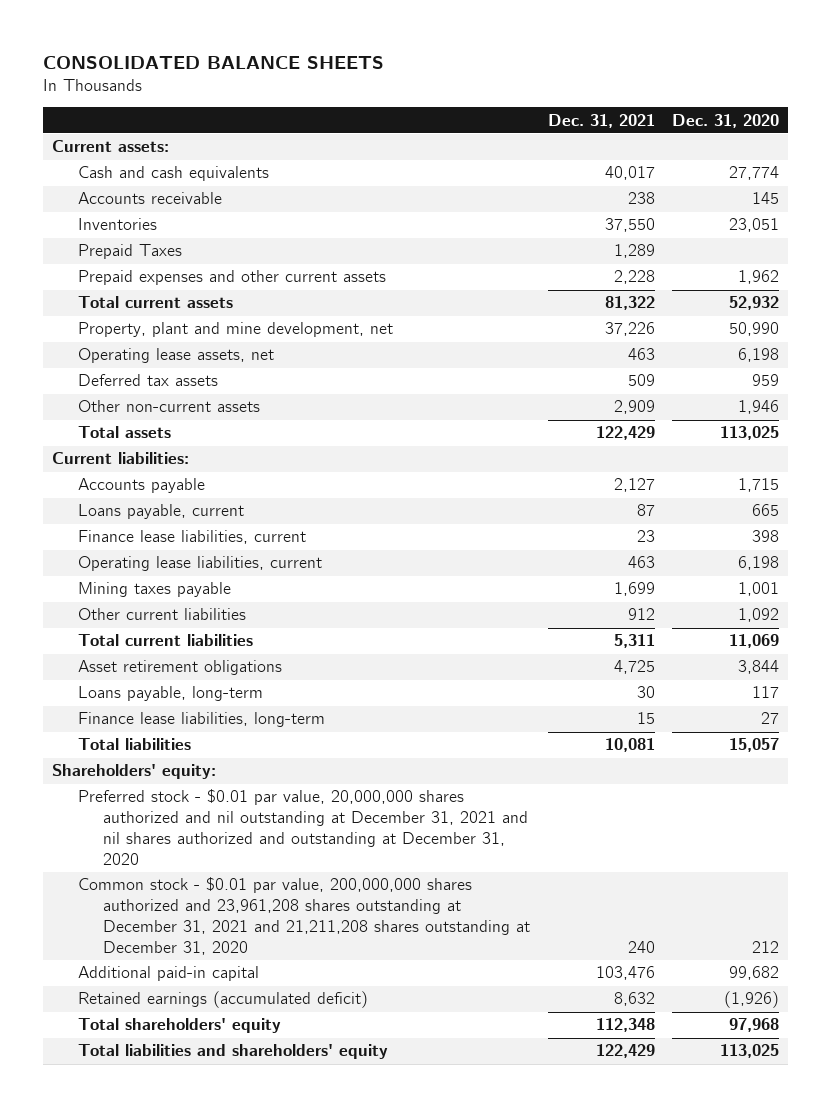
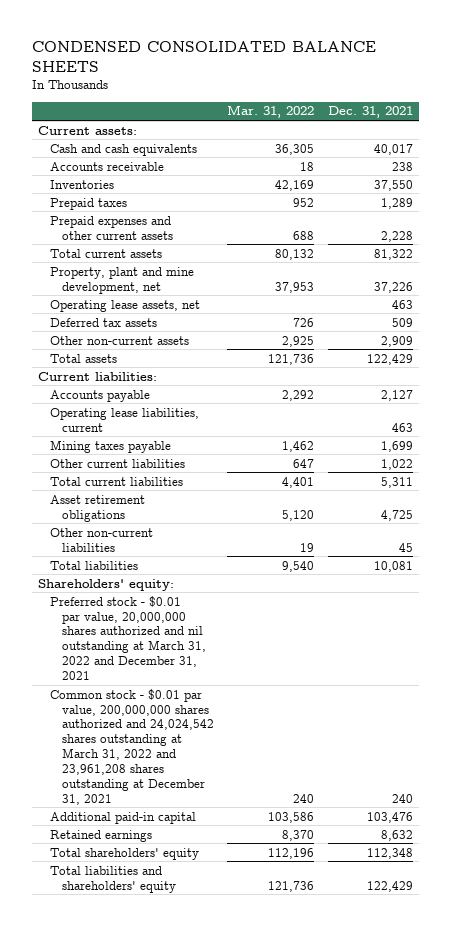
- CONSOLIDATED BALANCE SHEETS
+ CONDENSED CONSOLIDATED BALANCE SHEETS
- | Dec. 31, 2021 | Dec. 31, 2020
+ | Mar. 31, 2022 | Dec. 31, 2021
- Prepaid Taxes | 1,289 |
+ Prepaid taxes | 952 | 1,289
- Loans payable, current | 87 | 665
- Finance lease liabilities, current | 23 | 398
- Other current liabilities | 912 | 1,092
+ Other current liabilities | 647 | 1,022
- Loans payable, long-term | 30 | 117
- Finance lease liabilities, long-term | 15 | 27
+ Other non-current liabilities | 19 | 45
- Preferred stock - $0.01 par value, 20,000,000 shares authorized and nil outstanding at December 31, 2021 and nil shares authorized and outstanding at December 31, 2020
- Common stock - $0.01 par value, 200,000,000 shares authorized and 23,961,208 shares outstanding at December 31, 2021 and 21,211,208 shares outstanding at December 31, 2020 | 240 | 212
+ Preferred stock - $0.01 par value, 20,000,000 shares authorized and nil outstanding at March 31, 2022 and December 31, 2021
+ Common stock - $0.01 par value, 200,000,000 shares authorized and 24,024,542 shares outstanding at March 31, 2022 and 23,961,208 shares outstanding at December 31, 2021 | 240 | 240
- Retained earnings (accumulated deficit) | 8,632 | (1,926)
+ Retained earnings | 8,370 | 8,632

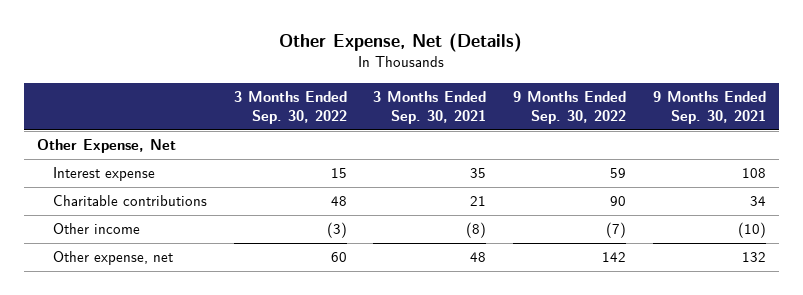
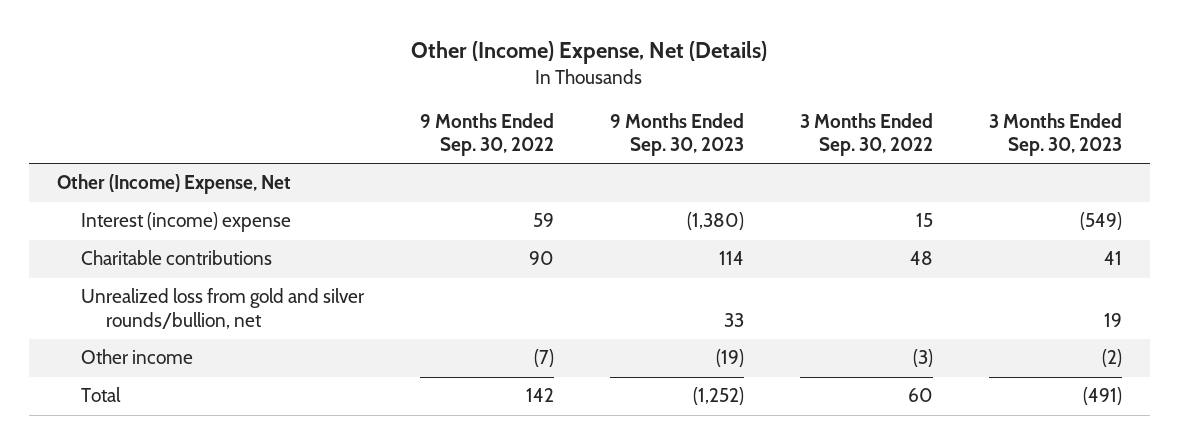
- Other Expense, Net (Details)
+ Other (Income) Expense, Net (Details)
- | 3 Months Ended Sep. 30, 2022 | 3 Months Ended Sep. 30, 2021 | 9 Months Ended Sep. 30, 2022 | 9 Months Ended Sep. 30, 2021
+ | 9 Months Ended Sep. 30, 2022 | 9 Months Ended Sep. 30, 2023 | 3 Months Ended Sep. 30, 2022 | 3 Months Ended Sep. 30, 2023
- Other Expense, Net
- Interest expense | 15 | 35 | 59 | 108
+ Other (Income) Expense, Net
+ Interest (income) expense | 59 | (1,380) | 15 | (549)
+ Unrealized loss from gold and silver rounds/bullion, net | | 33 | | 19
- Other expense, net | 60 | 48 | 142 | 132
+ Total | 142 | (1,252) | 60 | (491)

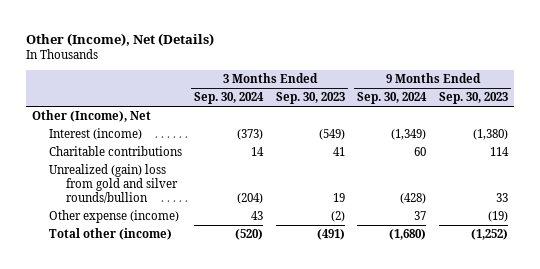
- Other (Income) Expense, Net (Details)
+ Other (Income), Net (Details)
- | 9 Months Ended Sep. 30, 2022 | 9 Months Ended Sep. 30, 2023 | 3 Months Ended Sep. 30, 2022 | 3 Months Ended Sep. 30, 2023
+ | 3 Months Ended Sep. 30, 2024 | 3 Months Ended Sep. 30, 2023 | 9 Months Ended Sep. 30, 2024 | 9 Months Ended Sep. 30, 2023
- Other (Income) Expense, Net
- Interest (income) expense | 59 | (1,380) | 15 | (549)
+ Other (Income), Net
+ Interest (income) | (373) | (549) | (1,349) | (1,380)
- Unrealized loss from gold and silver rounds/bullion, net | | 33 | | 19
- Other income | (7) | (19) | (3) | (2)
- Total | 142 | (1,252) | 60 | (491)
+ Unrealized (gain) loss from gold and silver rounds/bullion | (204) | 19 | (428) | 33
+ Other expense (income) | 43 | (2) | 37 | (19)
+ Total other (income) | (520) | (491) | (1,680) | (1,252)

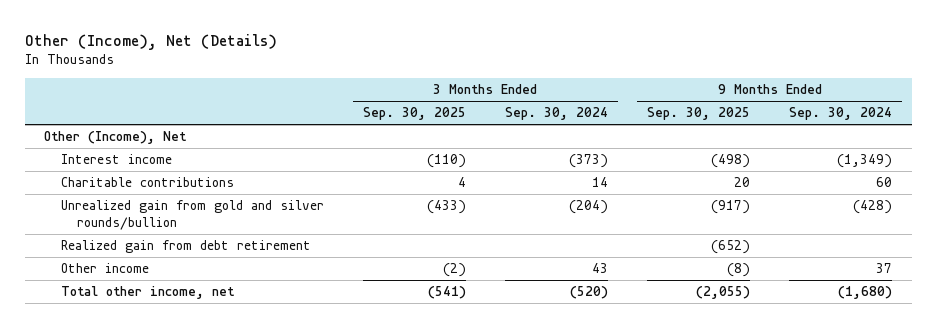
- | 3 Months Ended Sep. 30, 2024 | 3 Months Ended Sep. 30, 2023 | 9 Months Ended Sep. 30, 2024 | 9 Months Ended Sep. 30, 2023
+ | 3 Months Ended Sep. 30, 2025 | 3 Months Ended Sep. 30, 2024 | 9 Months Ended Sep. 30, 2025 | 9 Months Ended Sep. 30, 2024
- Interest (income) | (373) | (549) | (1,349) | (1,380)
+ Interest income | (110) | (373) | (498) | (1,349)
- Unrealized (gain) loss from gold and silver rounds/bullion | (204) | 19 | (428) | 33
- Other expense (income) | 43 | (2) | 37 | (19)
- Total other (income) | (520) | (491) | (1,680) | (1,252)
+ Unrealized gain from gold and silver rounds/bullion | (433) | (204) | (917) | (428)
+ Realized gain from debt retirement | | | (652) |
+ Other income | (2) | 43 | (8) | 37
+ Total other income, net | (541) | (520) | (2,055) | (1,680)

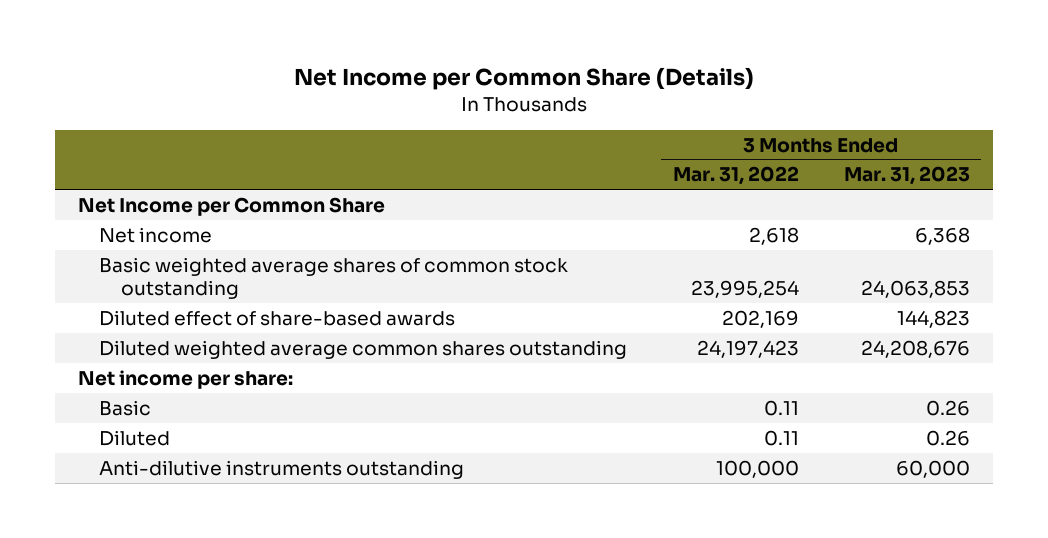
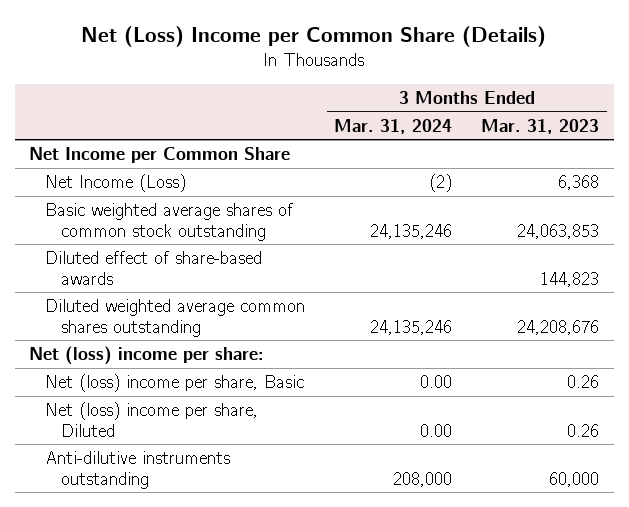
- Net Income per Common Share (Details)
+ Net (Loss) Income per Common Share (Details)
- | 3 Months Ended Mar. 31, 2022 | 3 Months Ended Mar. 31, 2023
+ | 3 Months Ended Mar. 31, 2024 | 3 Months Ended Mar. 31, 2023
- Net income | 2,618 | 6,368
+ Net Income (Loss) | (2) | 6,368
- Net income per share:
- Basic | 0.11 | 0.26
- Diluted | 0.11 | 0.26
+ Net (loss) income per share:
+ Net (loss) income per share, Basic | 0.00 | 0.26
+ Net (loss) income per share, Diluted | 0.00 | 0.26

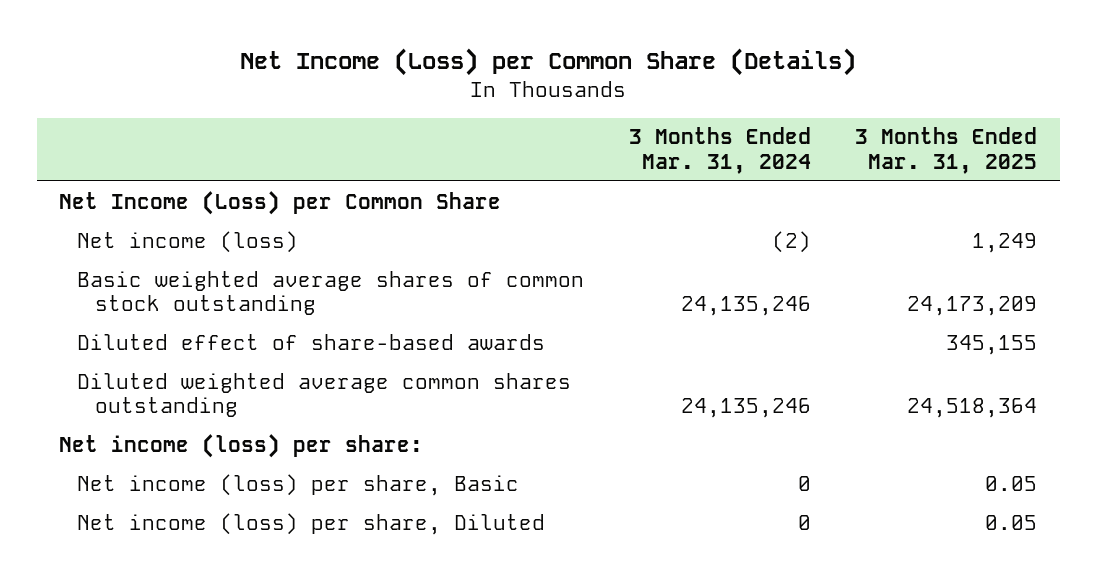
- Net (Loss) Income per Common Share (Details)
+ Net Income (Loss) per Common Share (Details)
- | 3 Months Ended Mar. 31, 2024 | 3 Months Ended Mar. 31, 2023
+ | 3 Months Ended Mar. 31, 2024 | 3 Months Ended Mar. 31, 2025
- Net Income per Common Share
- Net Income (Loss) | (2) | 6,368
+ Net Income (Loss) per Common Share
+ Net income (loss) | (2) | 1,249
- Net (loss) income per share:
- Net (loss) income per share, Basic | 0.00 | 0.26
- Net (loss) income per share, Diluted | 0.00 | 0.26
- Anti-dilutive instruments outstanding | 208,000 | 60,000
+ Net income (loss) per share:
+ Net income (loss) per share, Basic | 0 | 0.05
+ Net income (loss) per share, Diluted | 0 | 0.05

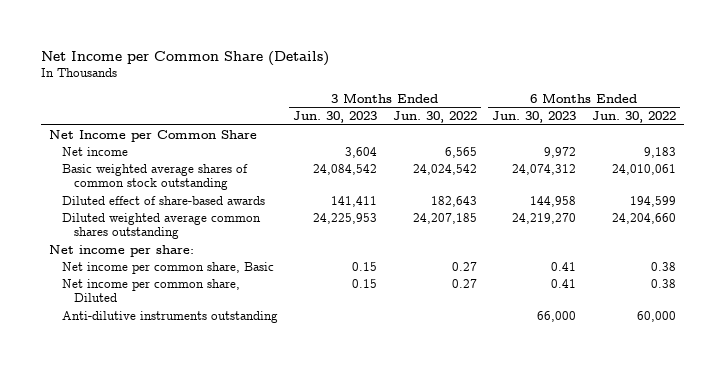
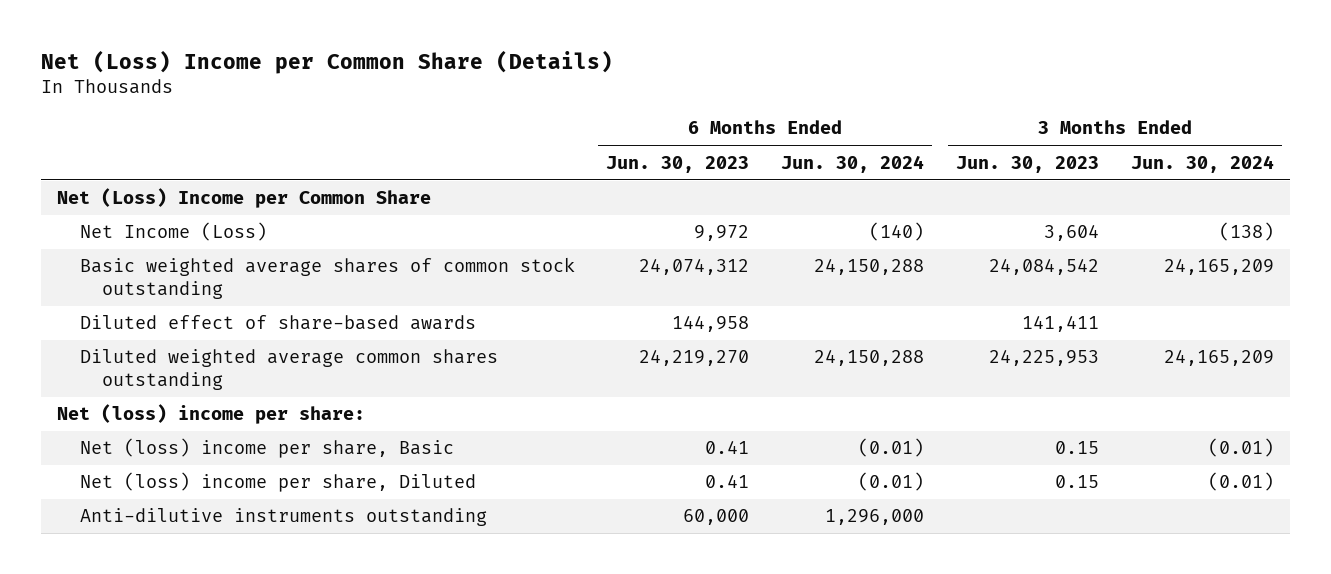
- Net Income per Common Share (Details)
+ Net (Loss) Income per Common Share (Details)
- | 3 Months Ended Jun. 30, 2023 | 3 Months Ended Jun. 30, 2022 | 6 Months Ended Jun. 30, 2023 | 6 Months Ended Jun. 30, 2022
+ | 6 Months Ended Jun. 30, 2023 | 6 Months Ended Jun. 30, 2024 | 3 Months Ended Jun. 30, 2023 | 3 Months Ended Jun. 30, 2024
- Net Income per Common Share
- Net income | 3,604 | 6,565 | 9,972 | 9,183
+ Net (Loss) Income per Common Share
+ Net Income (Loss) | 9,972 | (140) | 3,604 | (138)
- Net income per share:
- Net income per common share, Basic | 0.15 | 0.27 | 0.41 | 0.38
- Net income per common share, Diluted | 0.15 | 0.27 | 0.41 | 0.38
- Anti-dilutive instruments outstanding | | | 66,000 | 60,000
+ Net (loss) income per share:
+ Net (loss) income per share, Basic | 0.41 | (0.01) | 0.15 | (0.01)
+ Net (loss) income per share, Diluted | 0.41 | (0.01) | 0.15 | (0.01)
+ Anti-dilutive instruments outstanding | 60,000 | 1,296,000 | |

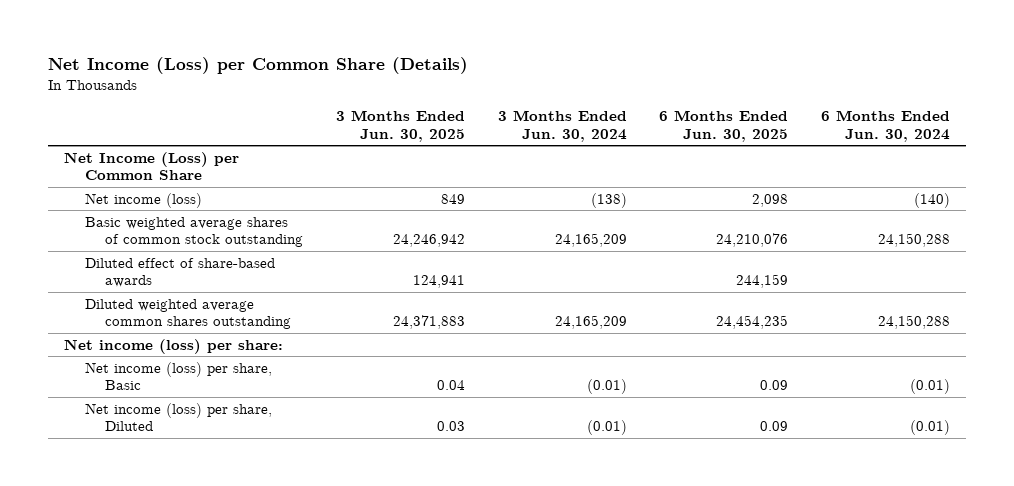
- Net (Loss) Income per Common Share (Details)
+ Net Income (Loss) per Common Share (Details)
- | 6 Months Ended Jun. 30, 2023 | 6 Months Ended Jun. 30, 2024 | 3 Months Ended Jun. 30, 2023 | 3 Months Ended Jun. 30, 2024
+ | 3 Months Ended Jun. 30, 2025 | 3 Months Ended Jun. 30, 2024 | 6 Months Ended Jun. 30, 2025 | 6 Months Ended Jun. 30, 2024
- Net (Loss) Income per Common Share
- Net Income (Loss) | 9,972 | (140) | 3,604 | (138)
+ Net Income (Loss) per Common Share
+ Net income (loss) | 849 | (138) | 2,098 | (140)
- Net (loss) income per share:
- Net (loss) income per share, Basic | 0.41 | (0.01) | 0.15 | (0.01)
- Net (loss) income per share, Diluted | 0.41 | (0.01) | 0.15 | (0.01)
- Anti-dilutive instruments outstanding | 60,000 | 1,296,000 | |
+ Net income (loss) per share:
+ Net income (loss) per share, Basic | 0.04 | (0.01) | 0.09 | (0.01)
+ Net income (loss) per share, Diluted | 0.03 | (0.01) | 0.09 | (0.01)

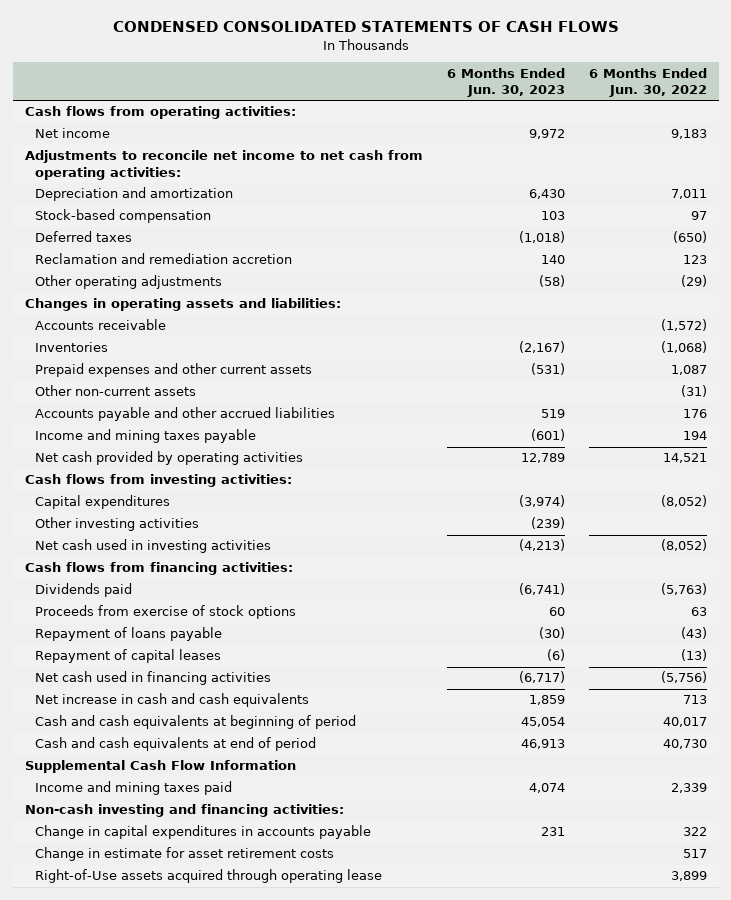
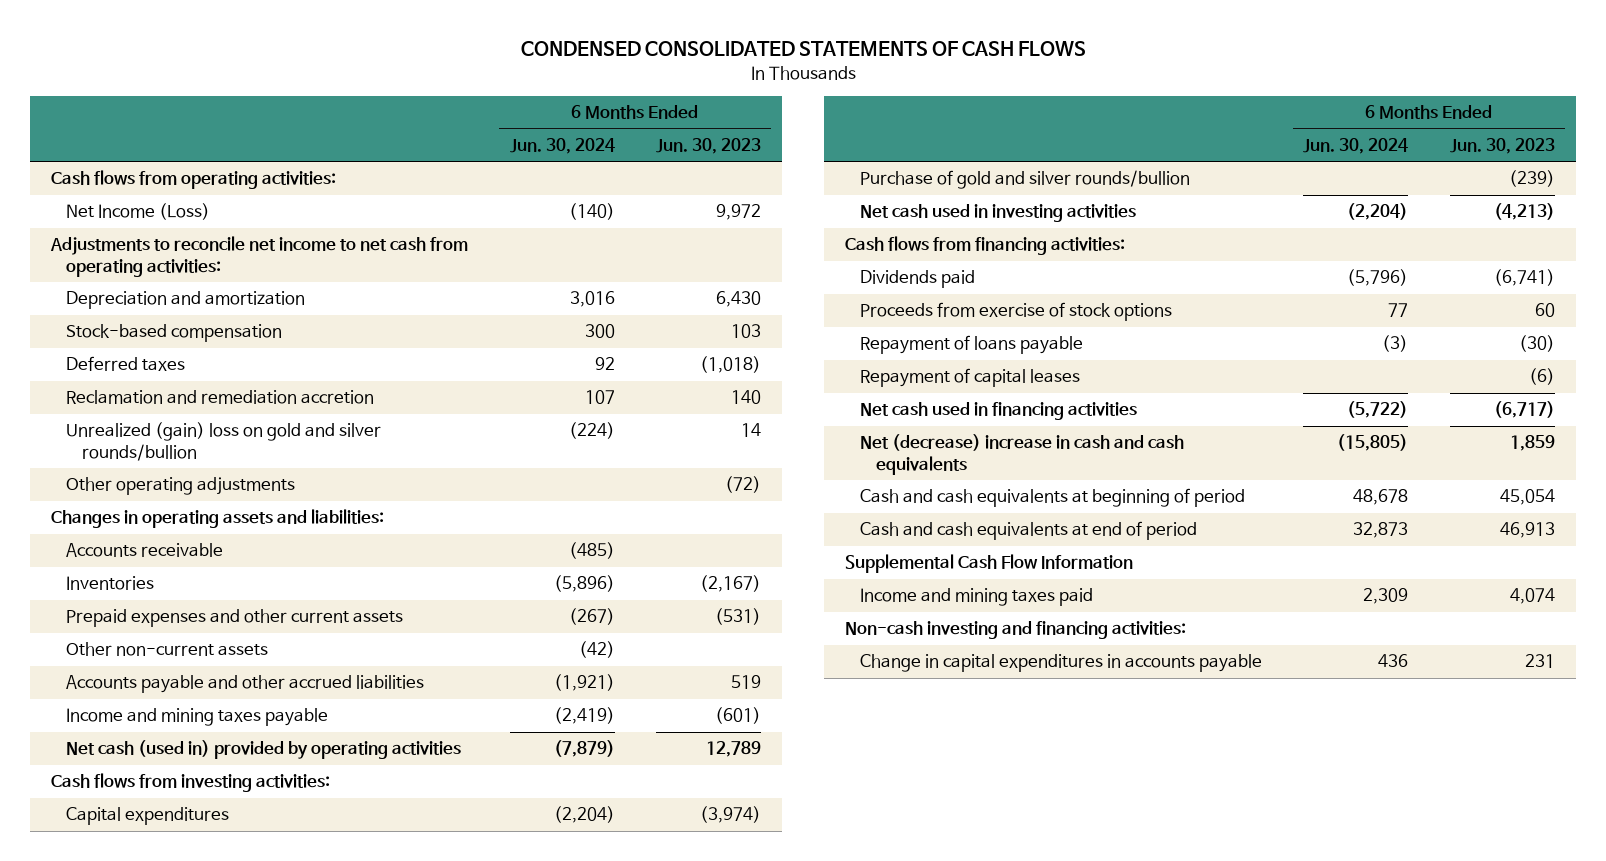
- | 6 Months Ended Jun. 30, 2023 | 6 Months Ended Jun. 30, 2022
+ | 6 Months Ended Jun. 30, 2024 | 6 Months Ended Jun. 30, 2023
- Net income | 9,972 | 9,183
+ Net Income (Loss) | (140) | 9,972
- Other operating adjustments | (58) | (29)
+ Unrealized (gain) loss on gold and silver rounds/bullion | (224) | 14
+ Other operating adjustments | | (72)
- Net cash provided by operating activities | 12,789 | 14,521
+ Net cash (used in) provided by operating activities | (7,879) | 12,789
- Other investing activities | (239) |
+ Purchase of gold and silver rounds/bullion | | (239)
- Net increase in cash and cash equivalents | 1,859 | 713
+ Net (decrease) increase in cash and cash equivalents | (15,805) | 1,859
- Change in estimate for asset retirement costs | | 517
- Right-of-Use assets acquired through operating lease | | 3,899

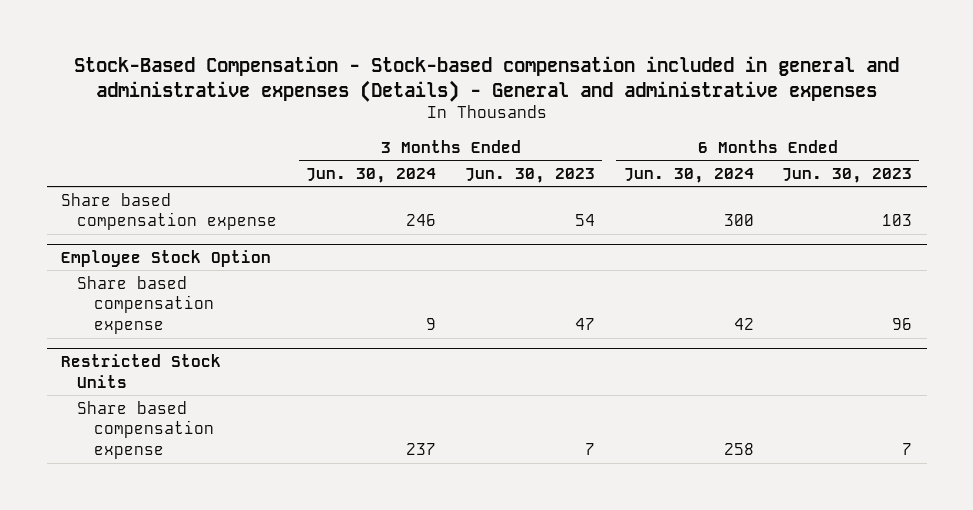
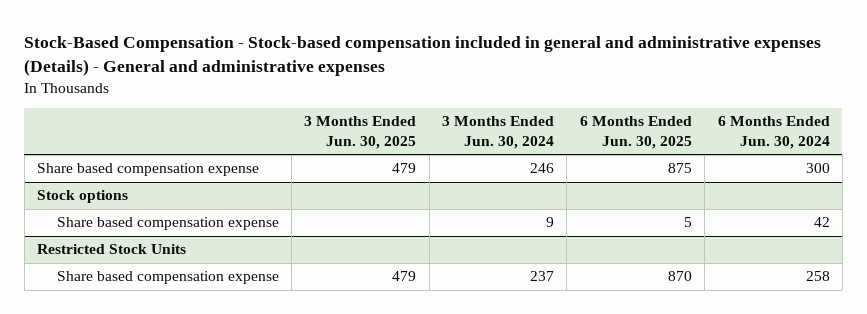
- | 3 Months Ended Jun. 30, 2024 | 3 Months Ended Jun. 30, 2023 | 6 Months Ended Jun. 30, 2024 | 6 Months Ended Jun. 30, 2023
+ | 3 Months Ended Jun. 30, 2025 | 3 Months Ended Jun. 30, 2024 | 6 Months Ended Jun. 30, 2025 | 6 Months Ended Jun. 30, 2024
- Employee Stock Option
+ Stock options

